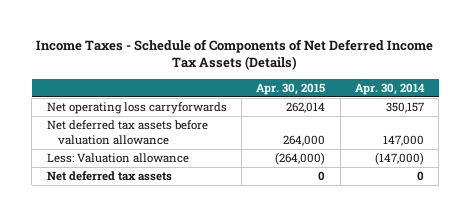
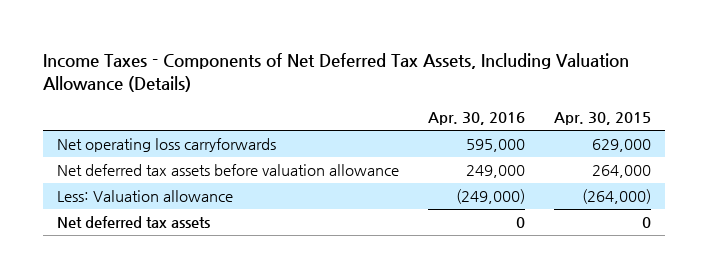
- Income Taxes - Schedule of Components of Net Deferred Income Tax Assets (Details)
+ Income Taxes - Components of Net Deferred Tax Assets, Including Valuation Allowance (Details)
- | Apr. 30, 2015 | Apr. 30, 2014
+ | Apr. 30, 2016 | Apr. 30, 2015
- Net operating loss carryforwards | 262,014 | 350,157
+ Net operating loss carryforwards | 595,000 | 629,000

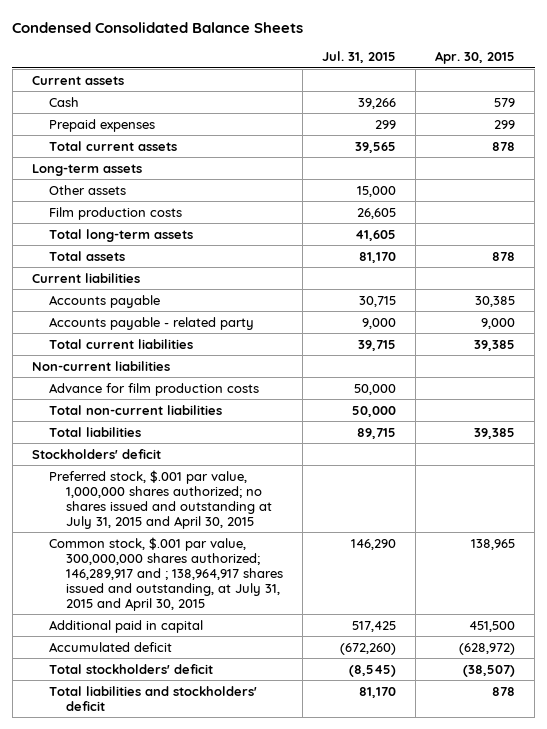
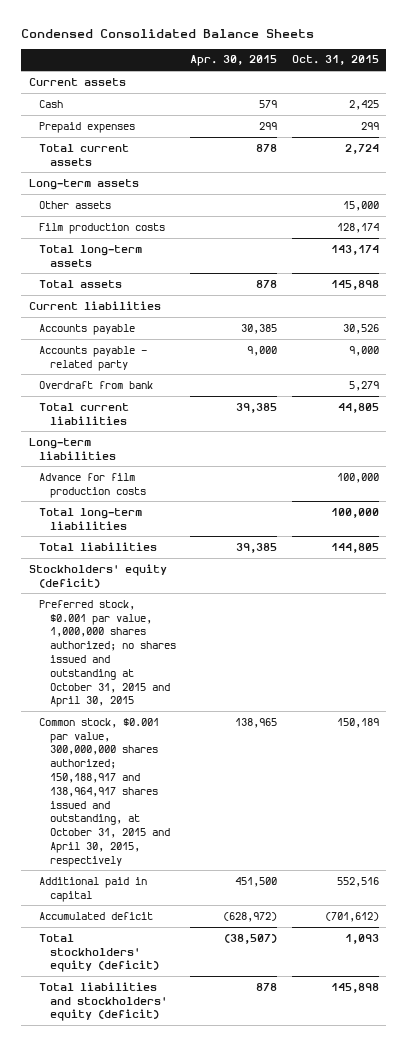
- | Jul. 31, 2015 | Apr. 30, 2015
+ | Apr. 30, 2015 | Oct. 31, 2015
+ Overdraft from bank | | 5,279
- Non-current liabilities
+ Long-term liabilities
- Total non-current liabilities | 50,000 |
+ Total long-term liabilities | | 100,000
- Stockholders' deficit
- Preferred stock, $.001 par value, 1,000,000 shares authorized; no shares issued and outstanding at July 31, 2015 and April 30, 2015
- Common stock, $.001 par value, 300,000,000 shares authorized; 146,289,917 and ; 138,964,917 shares issued and outstanding, at July 31, 2015 and April 30, 2015 | 146,290 | 138,965
+ Stockholders' equity (deficit)
+ Preferred stock, $0.001 par value, 1,000,000 shares authorized; no shares issued and outstanding at October 31, 2015 and April 30, 2015
+ Common stock, $0.001 par value, 300,000,000 shares authorized; 150,188,917 and 138,964,917 shares issued and outstanding, at October 31, 2015 and April 30, 2015, respectively | 138,965 | 150,189
- Total stockholders' deficit | (8,545) | (38,507)
- Total liabilities and stockholders' deficit | 81,170 | 878
+ Total stockholders' equity (deficit) | (38,507) | 1,093
+ Total liabilities and stockholders' equity (deficit) | 878 | 145,898

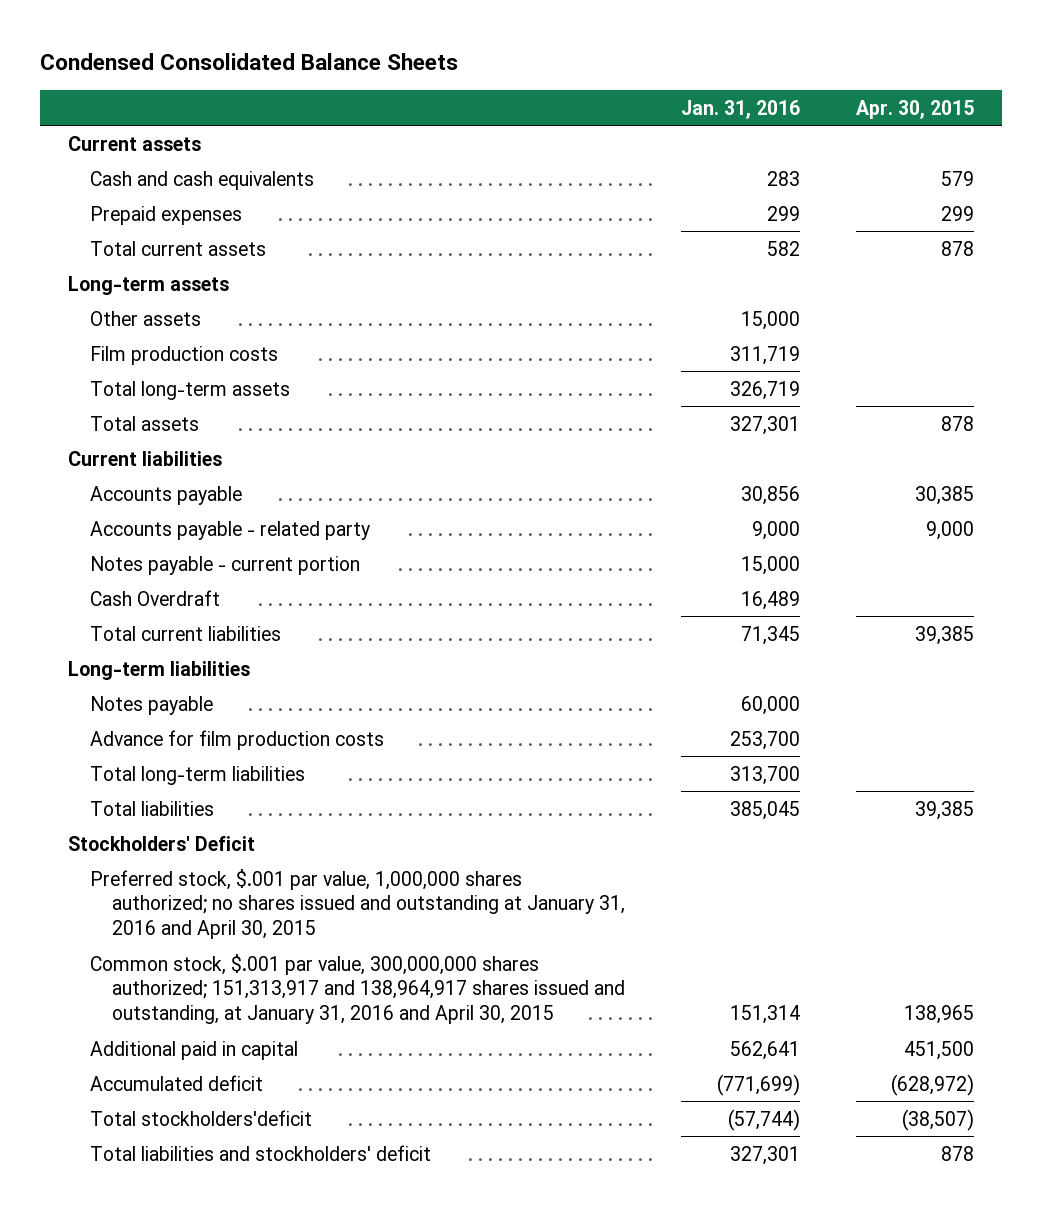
- | Apr. 30, 2015 | Oct. 31, 2015
+ | Jan. 31, 2016 | Apr. 30, 2015
- Cash | 579 | 2,425
+ Cash and cash equivalents | 283 | 579
- Overdraft from bank | | 5,279
+ Notes payable - current portion | 15,000 |
+ Cash Overdraft | 16,489 |
+ Notes payable | 60,000 |
- Stockholders' equity (deficit)
- Preferred stock, $0.001 par value, 1,000,000 shares authorized; no shares issued and outstanding at October 31, 2015 and April 30, 2015
- Common stock, $0.001 par value, 300,000,000 shares authorized; 150,188,917 and 138,964,917 shares issued and outstanding, at October 31, 2015 and April 30, 2015, respectively | 138,965 | 150,189
+ Stockholders' Deficit
+ Preferred stock, $.001 par value, 1,000,000 shares authorized; no shares issued and outstanding at January 31, 2016 and April 30, 2015
+ Common stock, $.001 par value, 300,000,000 shares authorized; 151,313,917 and 138,964,917 shares issued and outstanding, at January 31, 2016 and April 30, 2015 | 151,314 | 138,965
- Total stockholders' equity (deficit) | (38,507) | 1,093
- Total liabilities and stockholders' equity (deficit) | 878 | 145,898
+ Total stockholders'deficit | (57,744) | (38,507)
+ Total liabilities and stockholders' deficit | 327,301 | 878

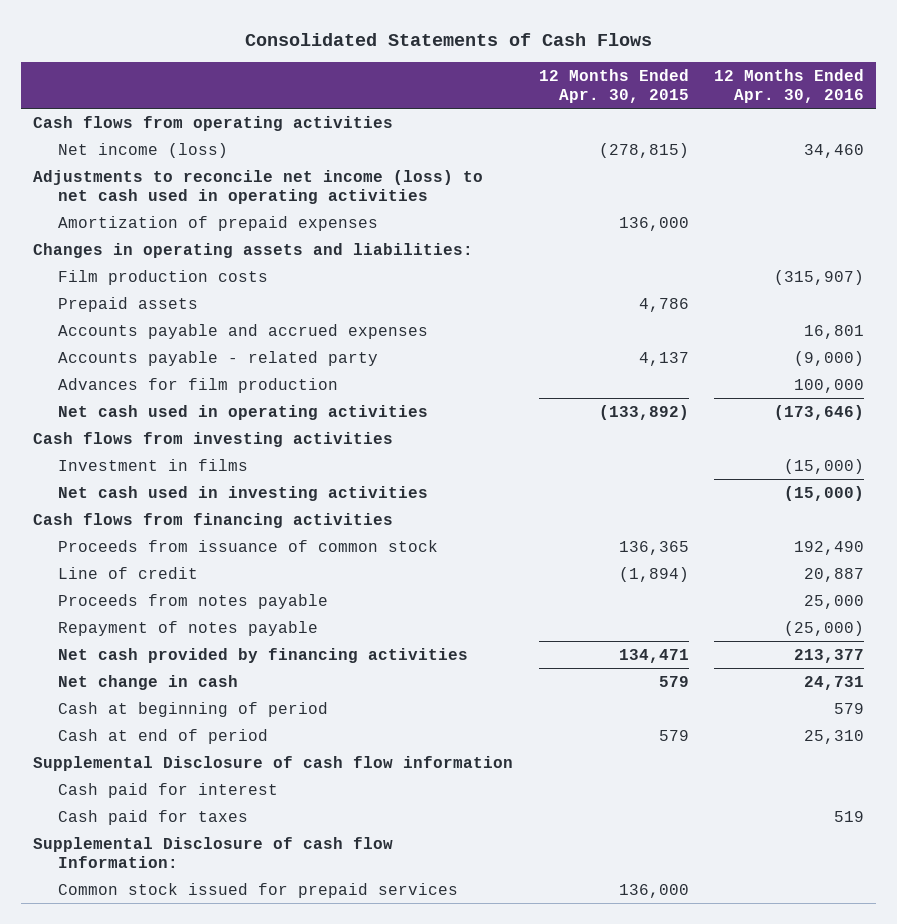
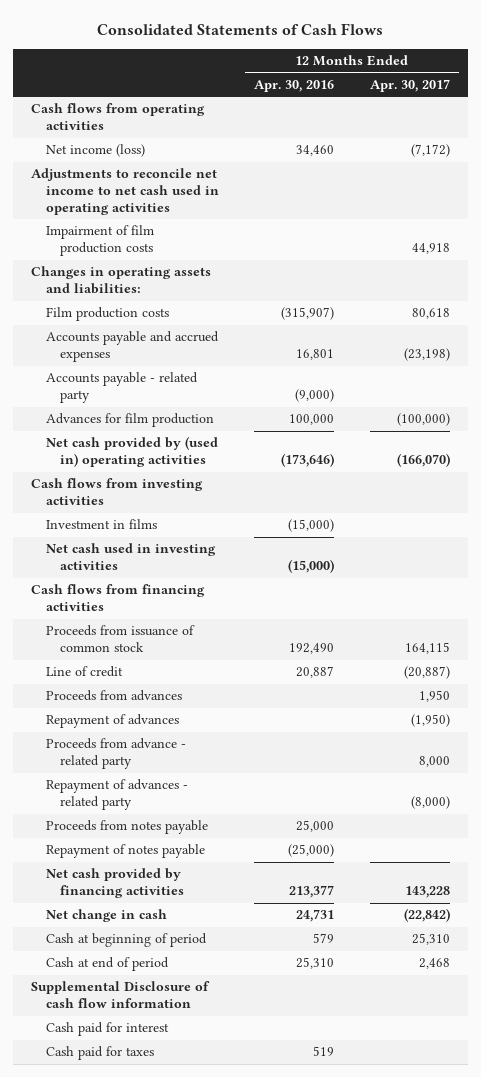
- | 12 Months Ended Apr. 30, 2015 | 12 Months Ended Apr. 30, 2016
+ | 12 Months Ended Apr. 30, 2016 | 12 Months Ended Apr. 30, 2017
- Adjustments to reconcile net income (loss) to net cash used in operating activities
- Amortization of prepaid expenses | 136,000 |
+ Adjustments to reconcile net income to net cash used in operating activities
+ Impairment of film production costs | | 44,918
- Prepaid assets | 4,786 |
- Net cash used in operating activities | (133,892) | (173,646)
+ Net cash provided by (used in) operating activities | (173,646) | (166,070)
+ Proceeds from advances | | 1,950
+ Repayment of advances | | (1,950)
+ Proceeds from advance - related party | | 8,000
+ Repayment of advances - related party | | (8,000)
- Supplemental Disclosure of cash flow Information:
- Common stock issued for prepaid services | 136,000 |

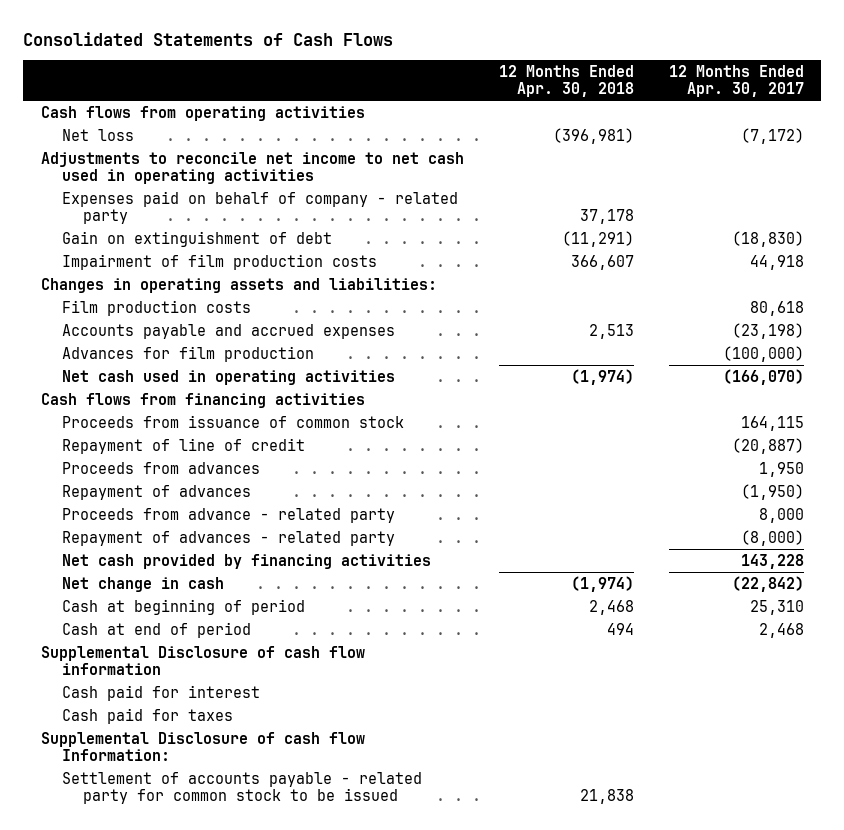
- | 12 Months Ended Apr. 30, 2016 | 12 Months Ended Apr. 30, 2017
+ | 12 Months Ended Apr. 30, 2018 | 12 Months Ended Apr. 30, 2017
- Net income (loss) | 34,460 | (7,172)
+ Net loss | (396,981) | (7,172)
+ Expenses paid on behalf of company - related party | 37,178 |
+ Gain on extinguishment of debt | (11,291) | (18,830)
- Accounts payable - related party | (9,000) |
- Net cash provided by (used in) operating activities | (173,646) | (166,070)
- Cash flows from investing activities
- Investment in films | (15,000) |
- Net cash used in investing activities | (15,000) |
+ Net cash used in operating activities | (1,974) | (166,070)
- Line of credit | 20,887 | (20,887)
+ Repayment of line of credit | | (20,887)
- Proceeds from notes payable | 25,000 |
- Repayment of notes payable | (25,000) |
+ Supplemental Disclosure of cash flow Information:
+ Settlement of accounts payable - related party for common stock to be issued | 21,838 |

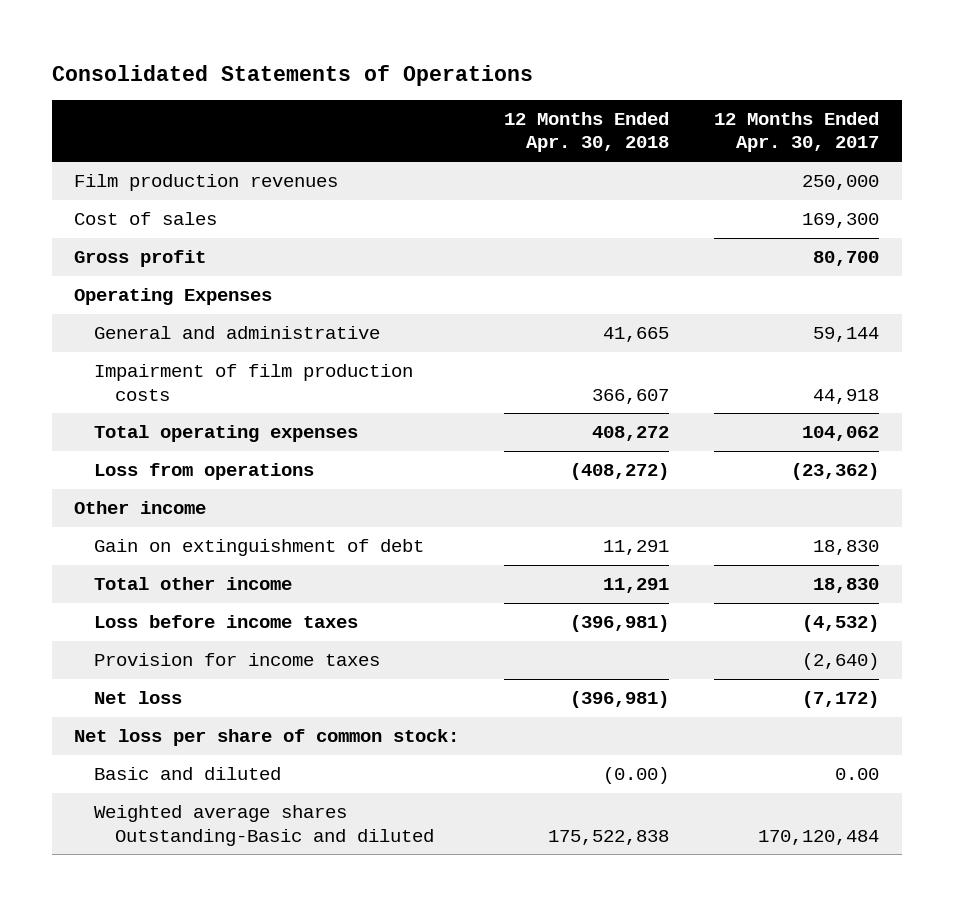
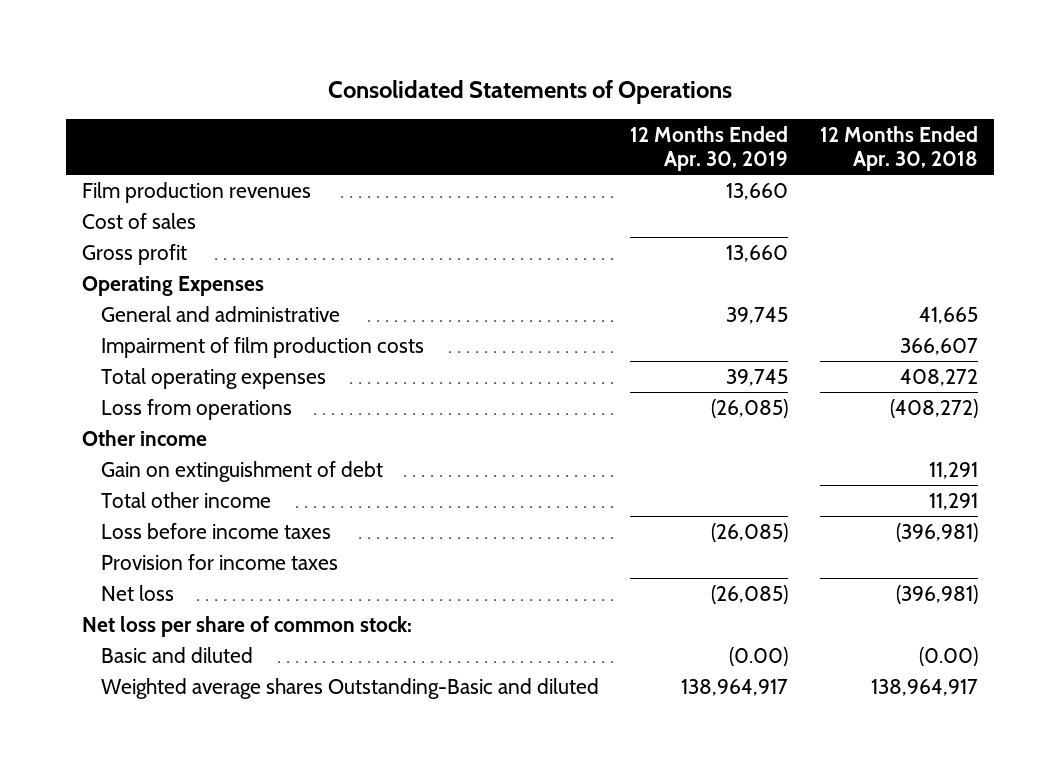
- | 12 Months Ended Apr. 30, 2018 | 12 Months Ended Apr. 30, 2017
+ | 12 Months Ended Apr. 30, 2019 | 12 Months Ended Apr. 30, 2018
- Weighted average shares Outstanding-Basic and diluted | 175,522,838 | 170,120,484
+ Weighted average shares Outstanding-Basic and diluted | 138,964,917 | 138,964,917

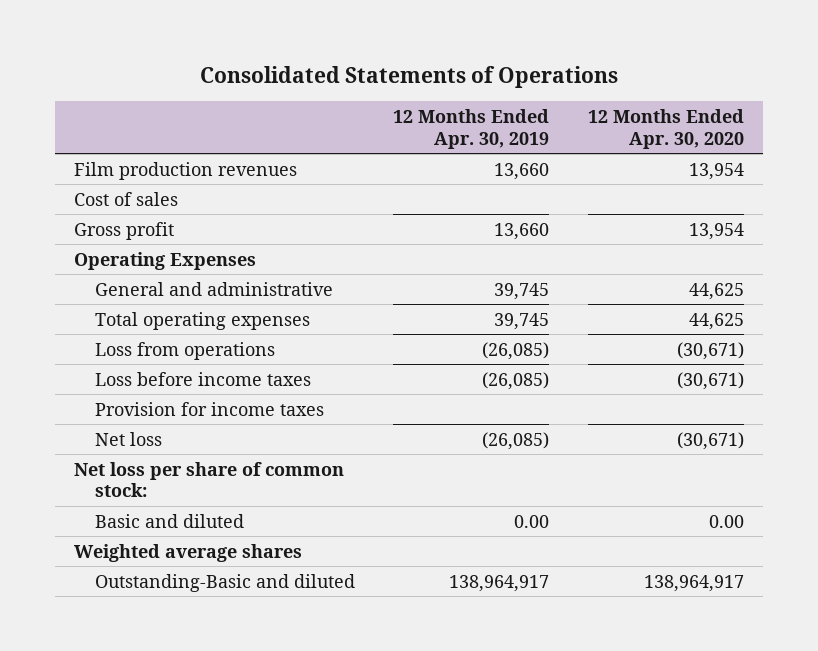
- | 12 Months Ended Apr. 30, 2019 | 12 Months Ended Apr. 30, 2018
+ | 12 Months Ended Apr. 30, 2019 | 12 Months Ended Apr. 30, 2020
- Impairment of film production costs | | 366,607
- Other income
- Gain on extinguishment of debt | | 11,291
- Total other income | | 11,291
- Basic and diluted | (0.00) | (0.00)
- Weighted average shares Outstanding-Basic and diluted | 138,964,917 | 138,964,917
+ Basic and diluted | 0.00 | 0.00
+ Weighted average shares
+ Outstanding-Basic and diluted | 138,964,917 | 138,964,917

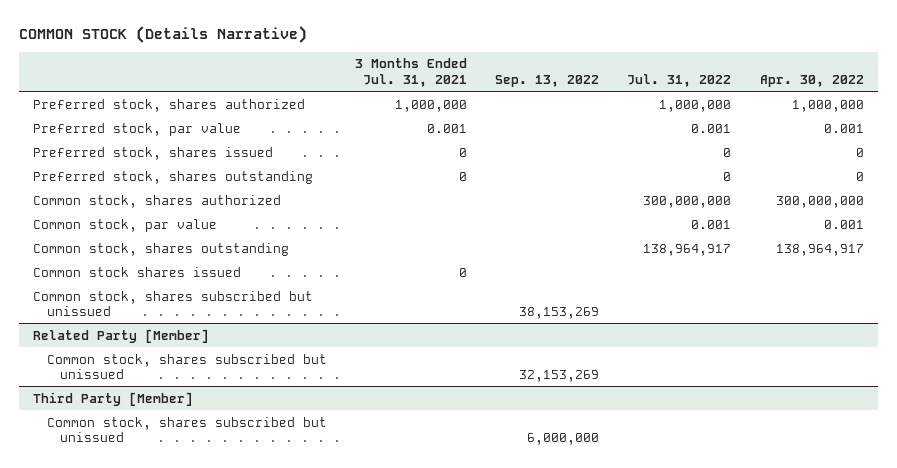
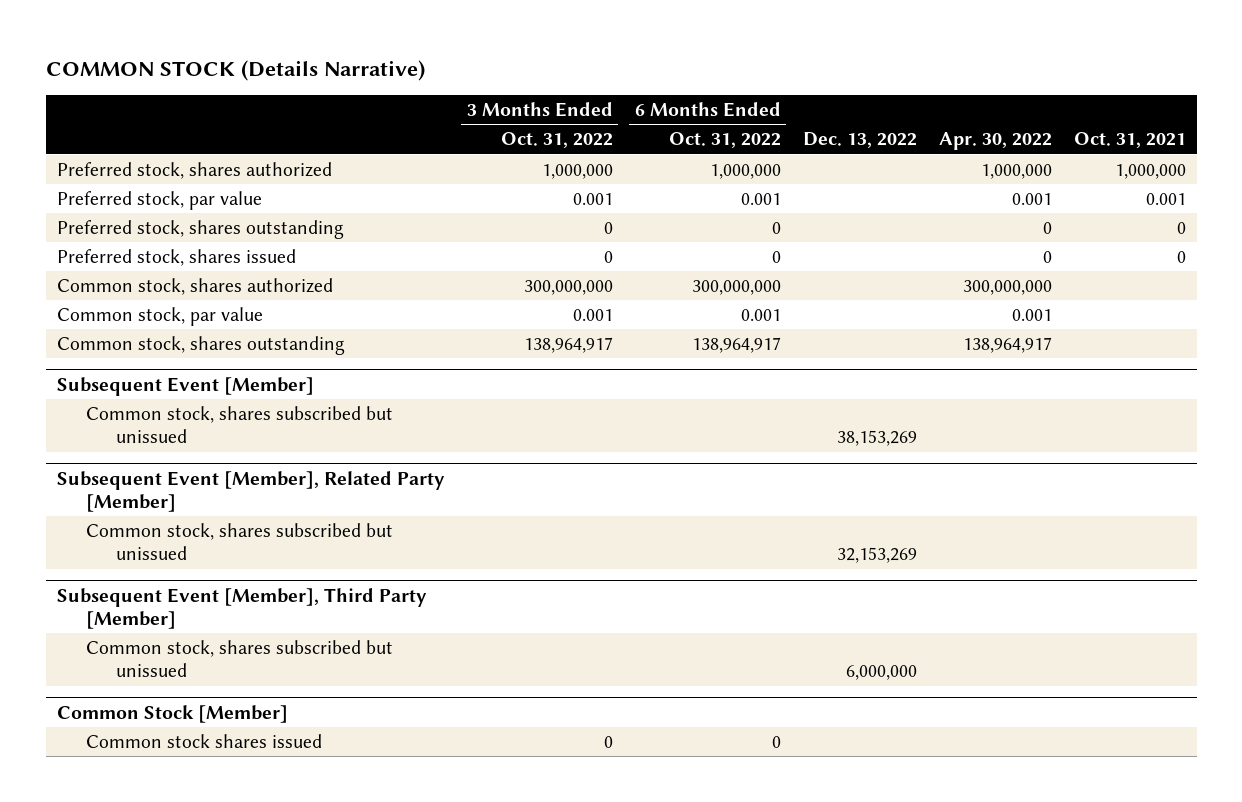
- | 3 Months Ended Jul. 31, 2021 | Sep. 13, 2022 | Jul. 31, 2022 | Apr. 30, 2022
+ | 3 Months Ended Oct. 31, 2022 | 6 Months Ended Oct. 31, 2022 | Dec. 13, 2022 | Apr. 30, 2022 | Oct. 31, 2021
moved down: Preferred stock, shares issued | 0 | 0 | | 0 | 0
- Common stock shares issued | 0 | | |
+ Subsequent Event [Member]
- Related Party [Member]
+ Subsequent Event [Member], Related Party [Member]
- Third Party [Member]
+ Subsequent Event [Member], Third Party [Member]
+ Common Stock [Member]
+ Common stock shares issued | 0 | 0 | | |

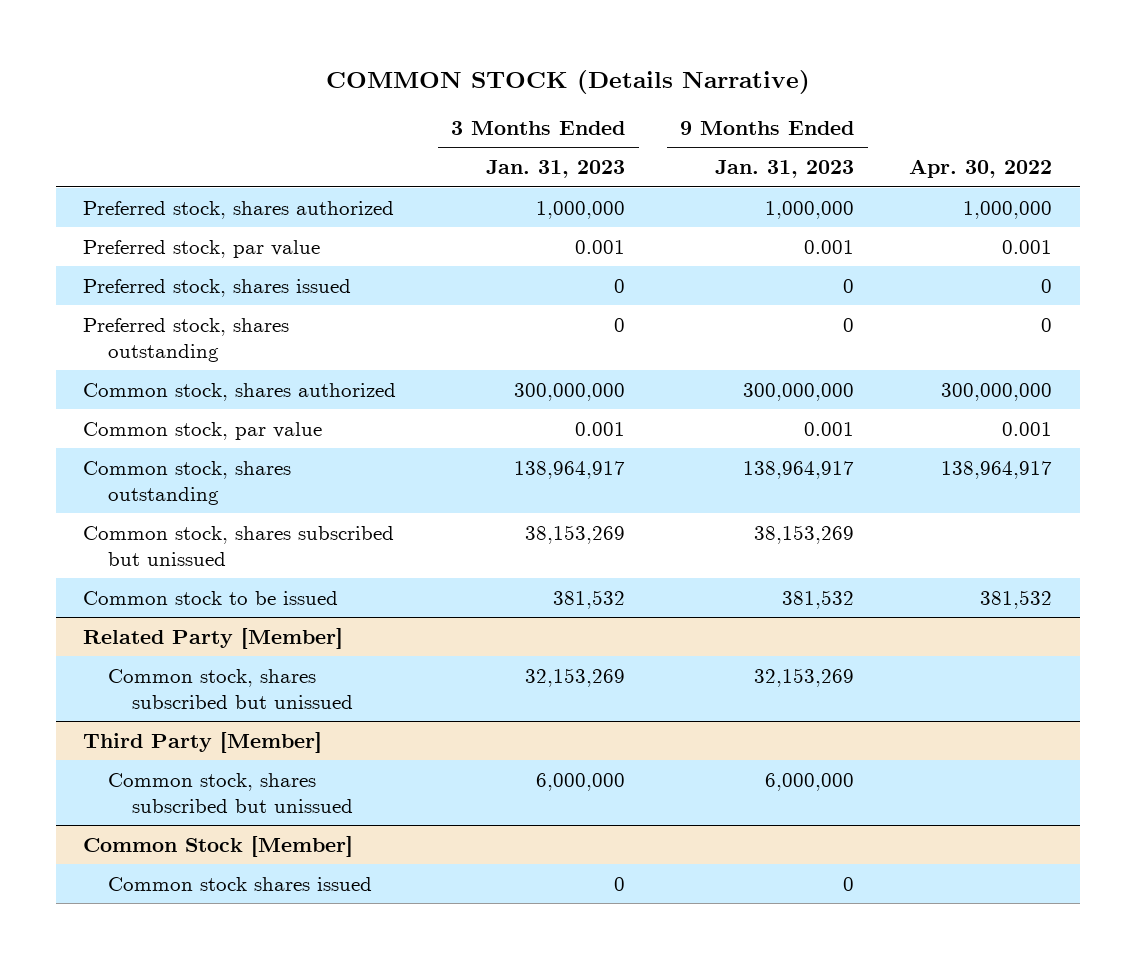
- | 3 Months Ended Oct. 31, 2022 | 6 Months Ended Oct. 31, 2022 | Dec. 13, 2022 | Apr. 30, 2022 | Oct. 31, 2021
+ | 3 Months Ended Jan. 31, 2023 | 9 Months Ended Jan. 31, 2023 | Apr. 30, 2022
moved down: Preferred stock, shares outstanding | 0 | 0 | 0
- Subsequent Event [Member]
- Subsequent Event [Member], Related Party [Member]
+ Common stock to be issued | 381,532 | 381,532 | 381,532
+ Related Party [Member]
- Subsequent Event [Member], Third Party [Member]
+ Third Party [Member]

